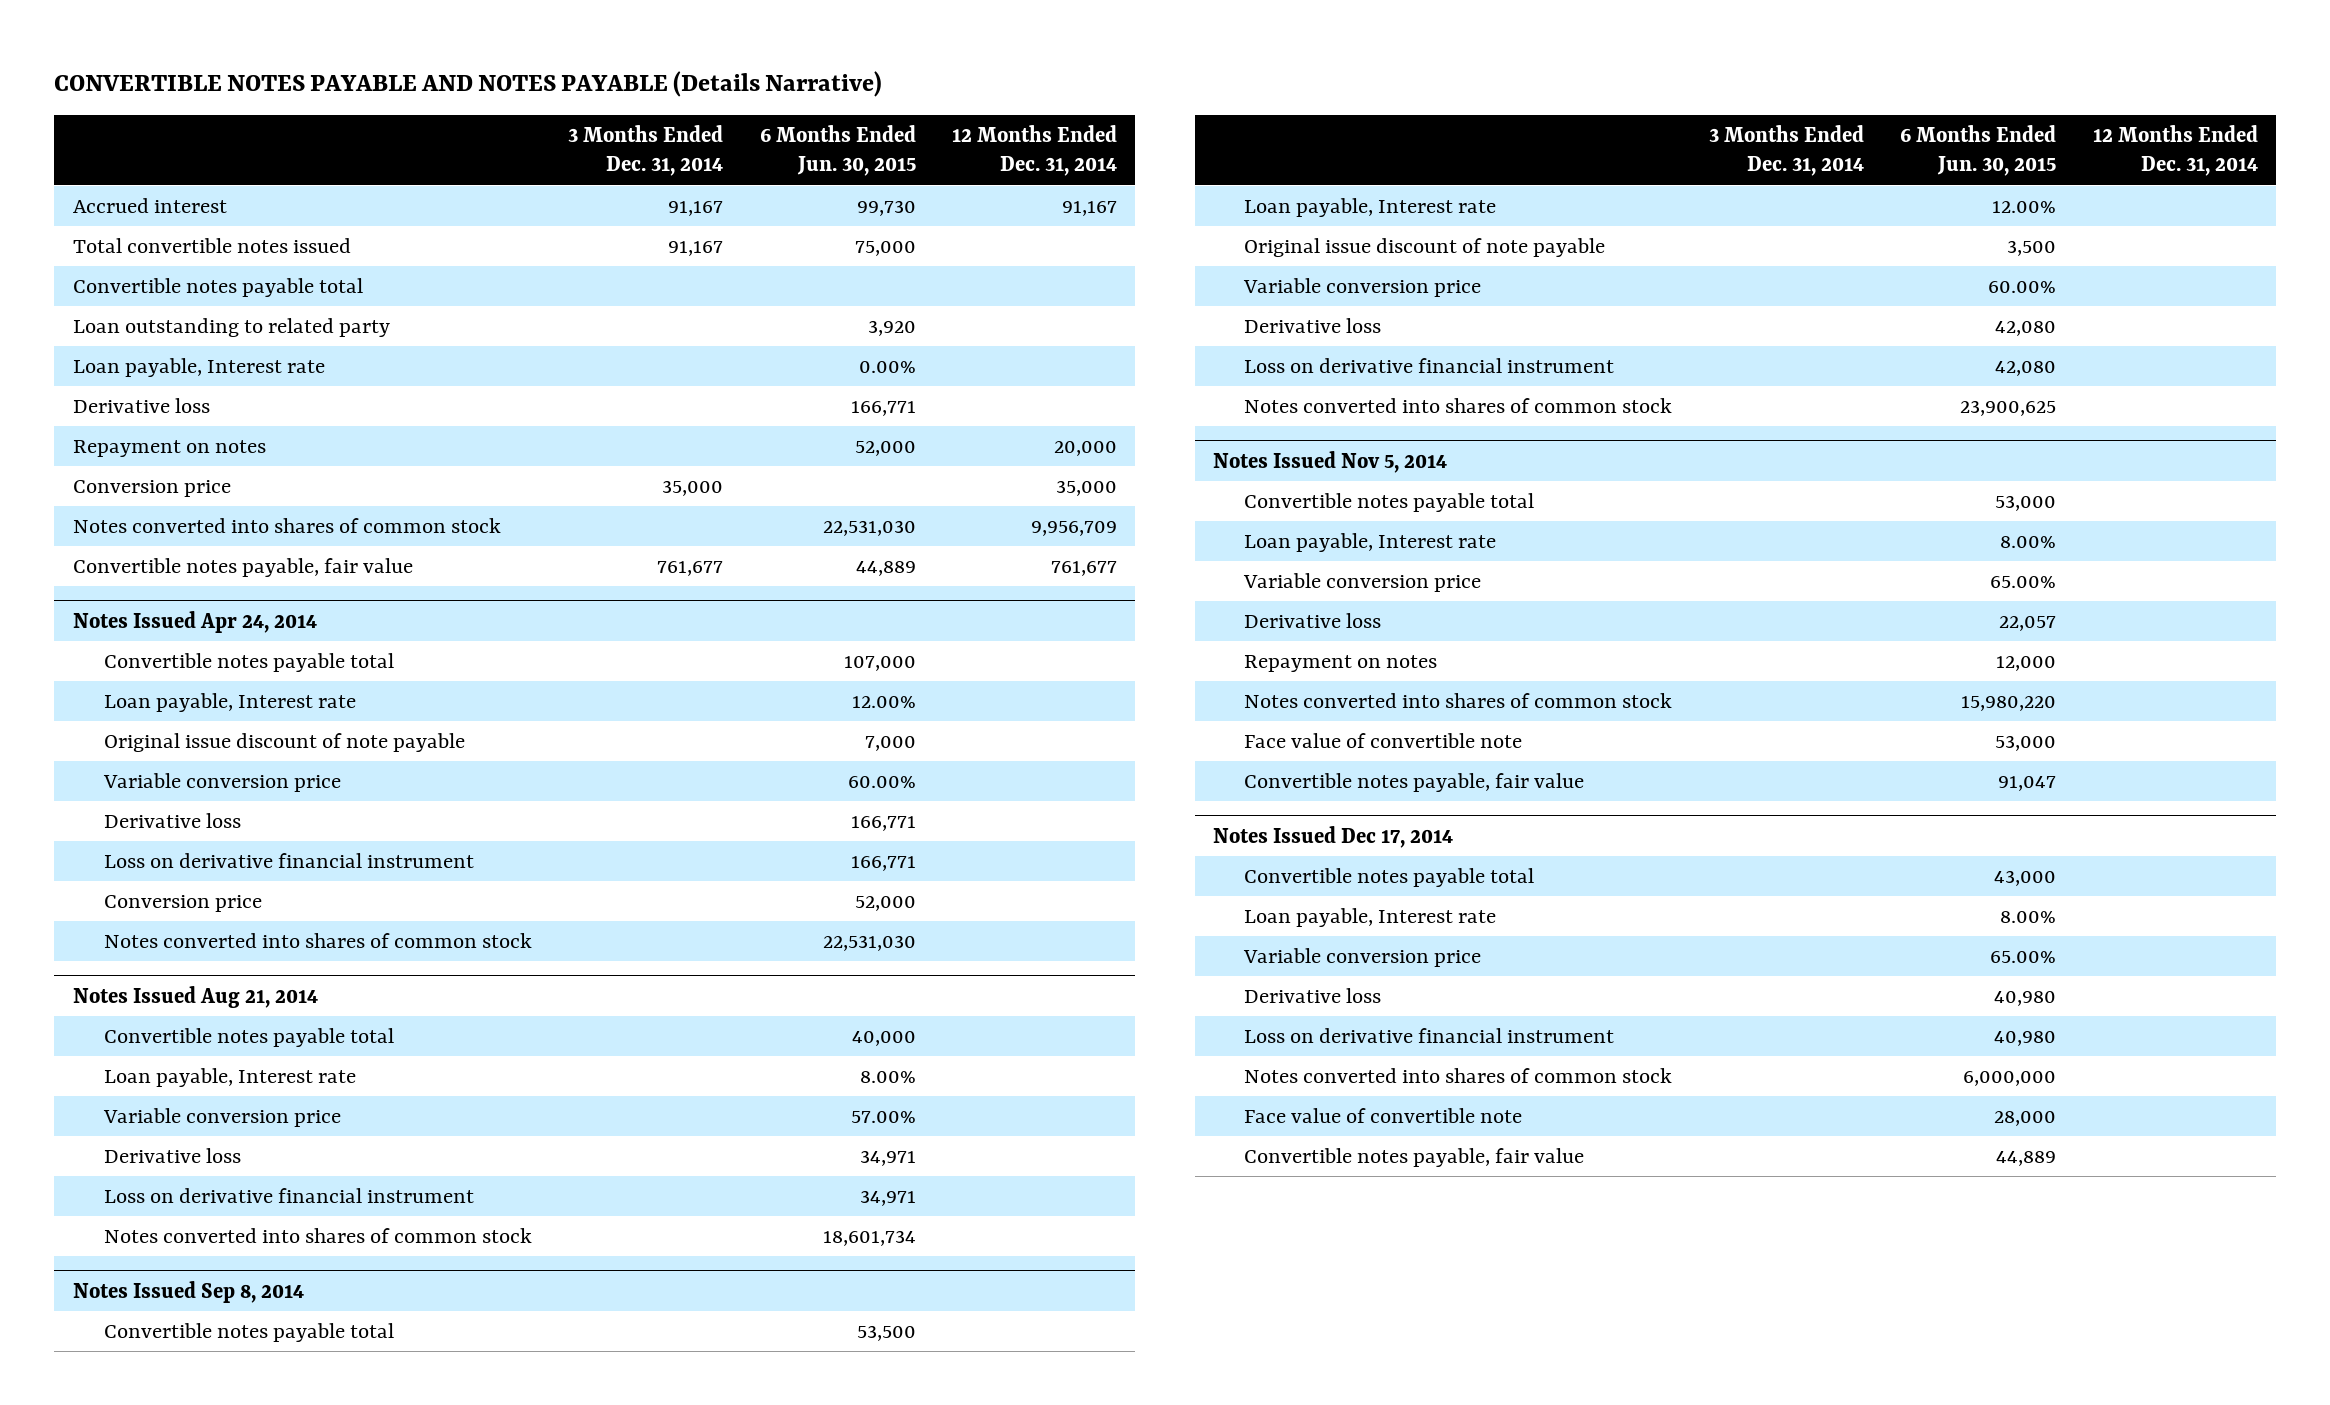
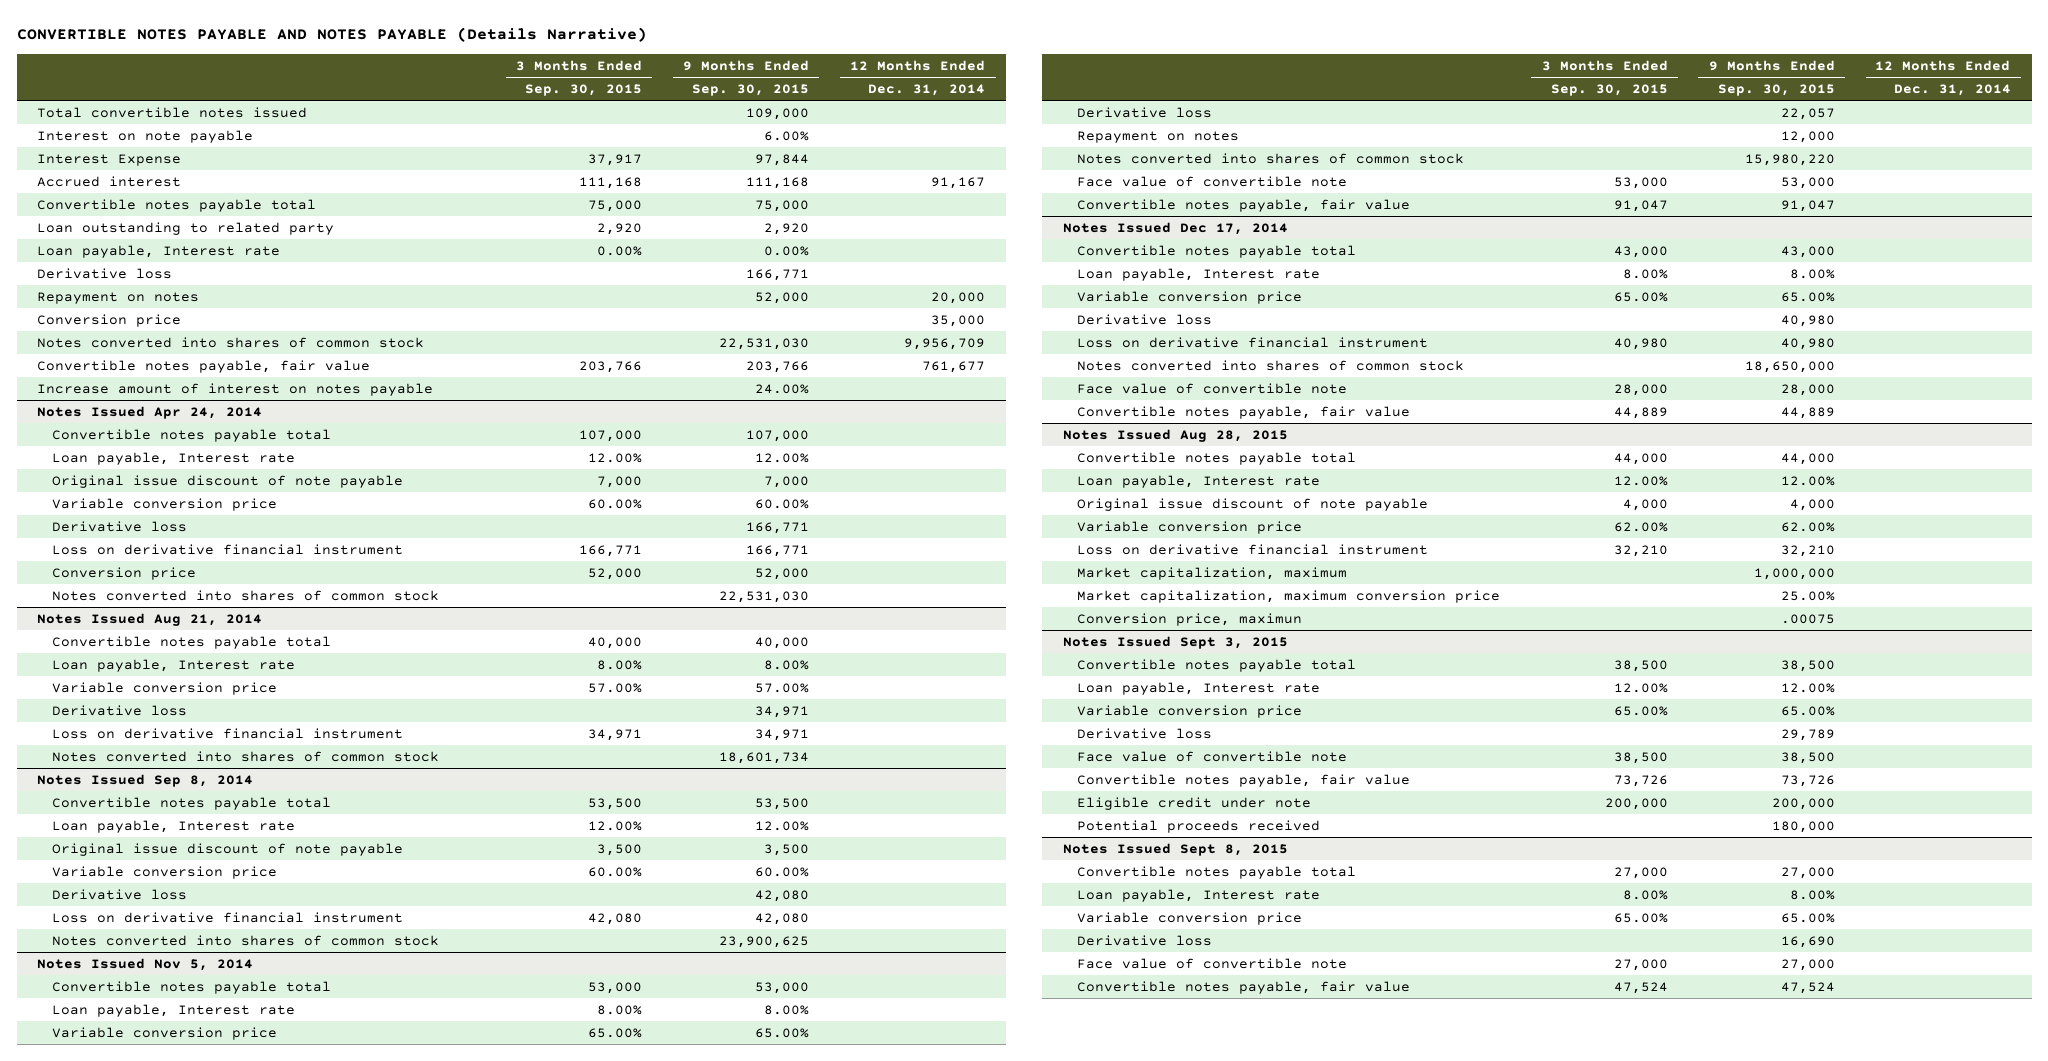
- | 3 Months Ended Dec. 31, 2014 | 6 Months Ended Jun. 30, 2015 | 12 Months Ended Dec. 31, 2014
+ | 3 Months Ended Sep. 30, 2015 | 9 Months Ended Sep. 30, 2015 | 12 Months Ended Dec. 31, 2014
+ Interest on note payable | | 6.00% |
+ Interest Expense | 37,917 | 97,844 |
moved down: Accrued interest | 111,168 | 111,168 | 91,167
+ Increase amount of interest on notes payable | | 24.00% |
+ Notes Issued Aug 28, 2015
+ Convertible notes payable total | 44,000 | 44,000 |
+ Loan payable, Interest rate | 12.00% | 12.00% |
+ Original issue discount of note payable | 4,000 | 4,000 |
+ Variable conversion price | 62.00% | 62.00% |
+ Loss on derivative financial instrument | 32,210 | 32,210 |
+ Market capitalization, maximum | | 1,000,000 |
+ Market capitalization, maximum conversion price | | 25.00% |
+ Conversion price, maximun | | .00075 |
+ Notes Issued Sept 3, 2015
+ Convertible notes payable total | 38,500 | 38,500 |
+ Loan payable, Interest rate | 12.00% | 12.00% |
+ Variable conversion price | 65.00% | 65.00% |
+ Derivative loss | | 29,789 |
+ Face value of convertible note | 38,500 | 38,500 |
+ Convertible notes payable, fair value | 73,726 | 73,726 |
+ Eligible credit under note | 200,000 | 200,000 |
+ Potential proceeds received | | 180,000 |
+ Notes Issued Sept 8, 2015
+ Convertible notes payable total | 27,000 | 27,000 |
+ Loan payable, Interest rate | 8.00% | 8.00% |
+ Variable conversion price | 65.00% | 65.00% |
+ Derivative loss | | 16,690 |
+ Face value of convertible note | 27,000 | 27,000 |
+ Convertible notes payable, fair value | 47,524 | 47,524 |

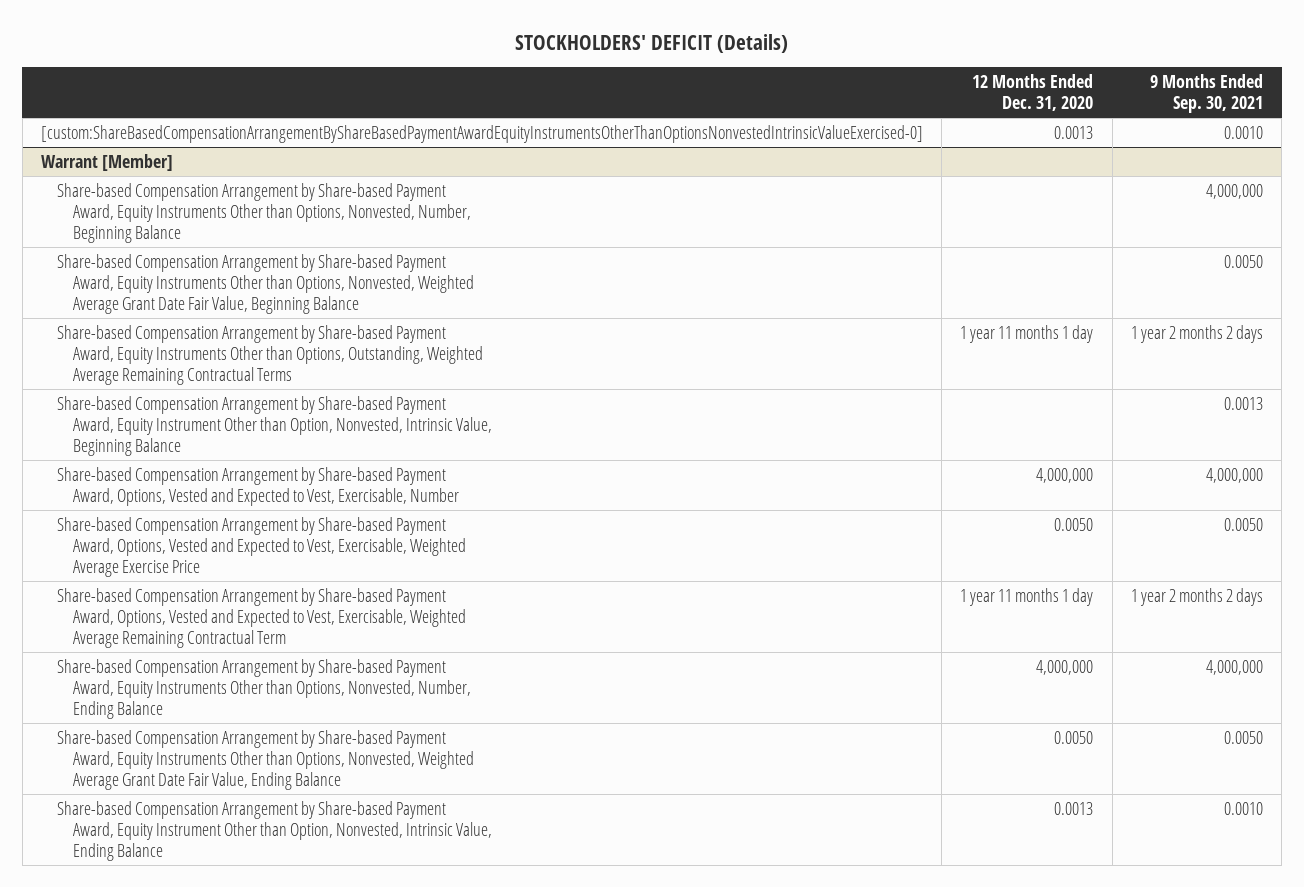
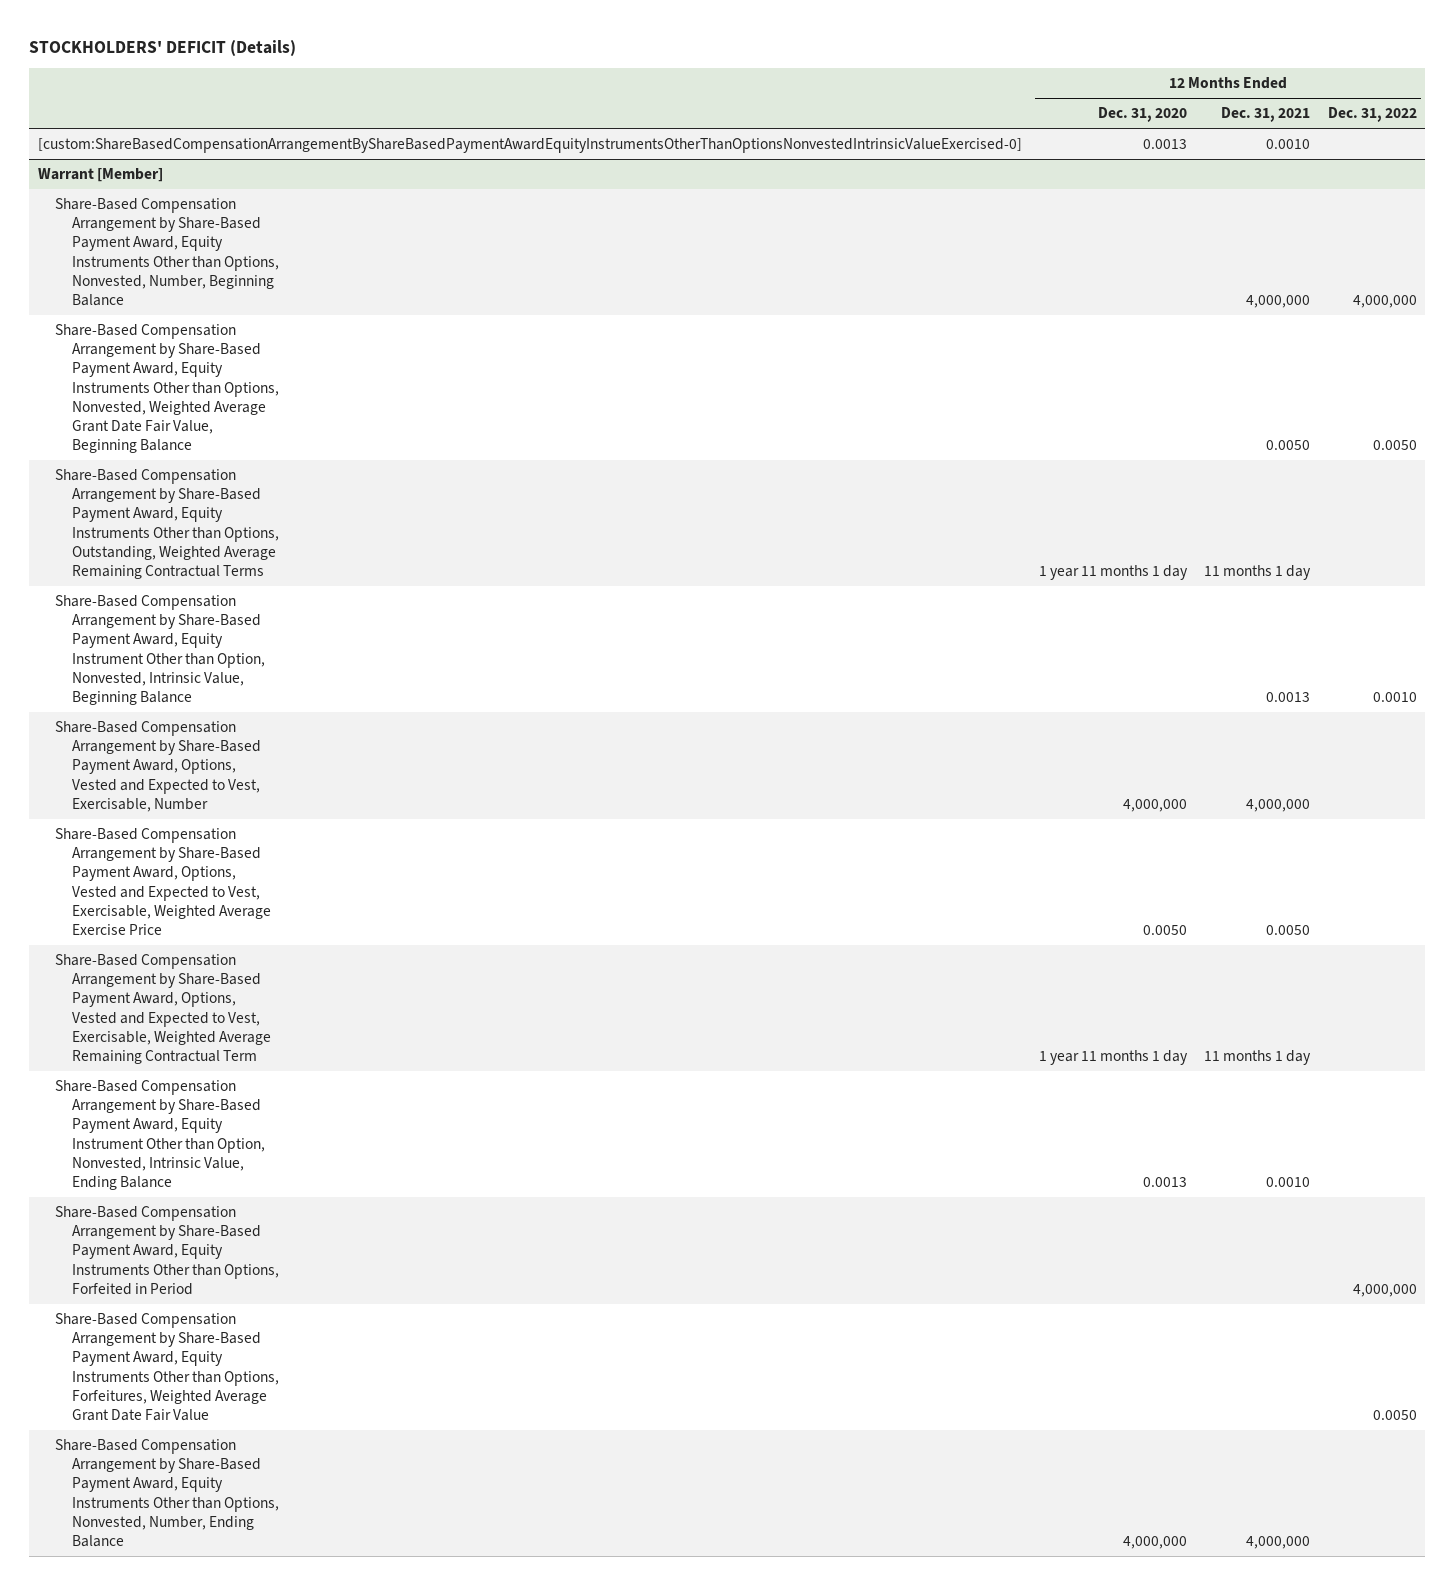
- | 12 Months Ended Dec. 31, 2020 | 9 Months Ended Sep. 30, 2021
+ | 12 Months Ended Dec. 31, 2020 | 12 Months Ended Dec. 31, 2021 | 12 Months Ended Dec. 31, 2022
@ Warrant [Member]
- Share-based Compensation Arrangement by Share-based Payment Award, Equity Instruments Other than Options, Nonvested, Number, Beginning Balance | | 4,000,000
- Share-based Compensation Arrangement by Share-based Payment Award, Equity Instruments Other than Options, Nonvested, Weighted Average Grant Date Fair Value, Beginning Balance | | 0.0050
- Share-based Compensation Arrangement by Share-based Payment Award, Equity Instruments Other than Options, Outstanding, Weighted Average Remaining Contractual Terms | 1 year 11 months 1 day | 1 year 2 months 2 days
- Share-based Compensation Arrangement by Share-based Payment Award, Equity Instrument Other than Option, Nonvested, Intrinsic Value, Beginning Balance | | 0.0013
- Share-based Compensation Arrangement by Share-based Payment Award, Options, Vested and Expected to Vest, Exercisable, Number | 4,000,000 | 4,000,000
- Share-based Compensation Arrangement by Share-based Payment Award, Options, Vested and Expected to Vest, Exercisable, Weighted Average Exercise Price | 0.0050 | 0.0050
- Share-based Compensation Arrangement by Share-based Payment Award, Options, Vested and Expected to Vest, Exercisable, Weighted Average Remaining Contractual Term | 1 year 11 months 1 day | 1 year 2 months 2 days
- Share-based Compensation Arrangement by Share-based Payment Award, Equity Instruments Other than Options, Nonvested, Number, Ending Balance | 4,000,000 | 4,000,000
- Share-based Compensation Arrangement by Share-based Payment Award, Equity Instruments Other than Options, Nonvested, Weighted Average Grant Date Fair Value, Ending Balance | 0.0050 | 0.0050
- Share-based Compensation Arrangement by Share-based Payment Award, Equity Instrument Other than Option, Nonvested, Intrinsic Value, Ending Balance | 0.0013 | 0.0010
+ Share-Based Compensation Arrangement by Share-Based Payment Award, Equity Instruments Other than Options, Nonvested, Number, Beginning Balance | | 4,000,000 | 4,000,000
+ Share-Based Compensation Arrangement by Share-Based Payment Award, Equity Instruments Other than Options, Nonvested, Weighted Average Grant Date Fair Value, Beginning Balance | | 0.0050 | 0.0050
+ Share-Based Compensation Arrangement by Share-Based Payment Award, Equity Instruments Other than Options, Outstanding, Weighted Average Remaining Contractual Terms | 1 year 11 months 1 day | 11 months 1 day |
+ Share-Based Compensation Arrangement by Share-Based Payment Award, Equity Instrument Other than Option, Nonvested, Intrinsic Value, Beginning Balance | | 0.0013 | 0.0010
+ Share-Based Compensation Arrangement by Share-Based Payment Award, Options, Vested and Expected to Vest, Exercisable, Number | 4,000,000 | 4,000,000 |
+ Share-Based Compensation Arrangement by Share-Based Payment Award, Options, Vested and Expected to Vest, Exercisable, Weighted Average Exercise Price | 0.0050 | 0.0050 |
+ Share-Based Compensation Arrangement by Share-Based Payment Award, Options, Vested and Expected to Vest, Exercisable, Weighted Average Remaining Contractual Term | 1 year 11 months 1 day | 11 months 1 day |
+ Share-Based Compensation Arrangement by Share-Based Payment Award, Equity Instrument Other than Option, Nonvested, Intrinsic Value, Ending Balance | 0.0013 | 0.0010 |
+ Share-Based Compensation Arrangement by Share-Based Payment Award, Equity Instruments Other than Options, Forfeited in Period | | | 4,000,000
+ Share-Based Compensation Arrangement by Share-Based Payment Award, Equity Instruments Other than Options, Forfeitures, Weighted Average Grant Date Fair Value | | | 0.0050
+ Share-Based Compensation Arrangement by Share-Based Payment Award, Equity Instruments Other than Options, Nonvested, Number, Ending Balance | 4,000,000 | 4,000,000 |

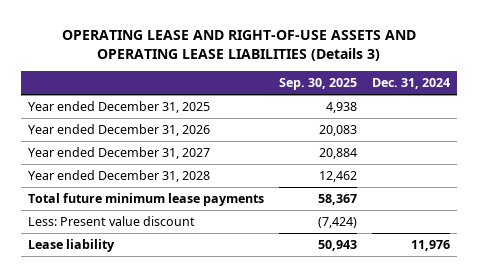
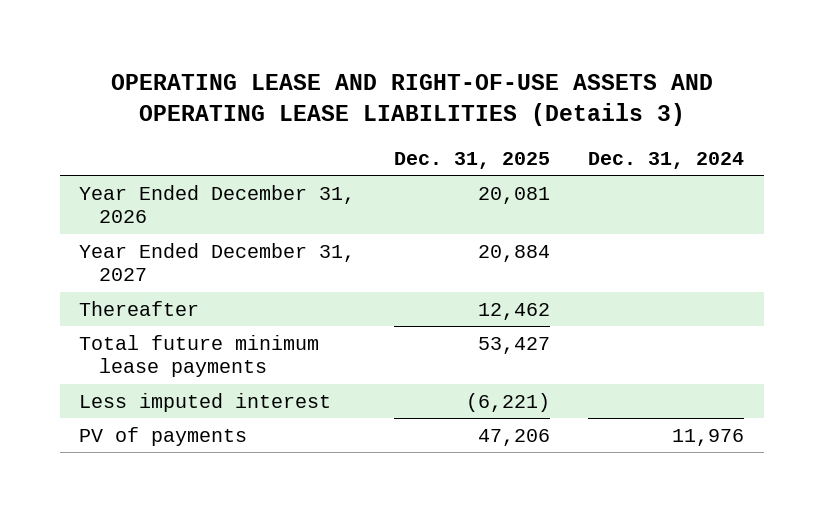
- | Sep. 30, 2025 | Dec. 31, 2024
+ | Dec. 31, 2025 | Dec. 31, 2024
- Year ended December 31, 2025 | 4,938 |
- Year ended December 31, 2026 | 20,083 |
- Year ended December 31, 2027 | 20,884 |
- Year ended December 31, 2028 | 12,462 |
+ Year Ended December 31, 2026 | 20,081 |
+ Year Ended December 31, 2027 | 20,884 |
+ Thereafter | 12,462 |
- Less: Present value discount | (7,424) |
- Lease liability | 50,943 | 11,976
+ Less imputed interest | (6,221) |
+ PV of payments | 47,206 | 11,976

